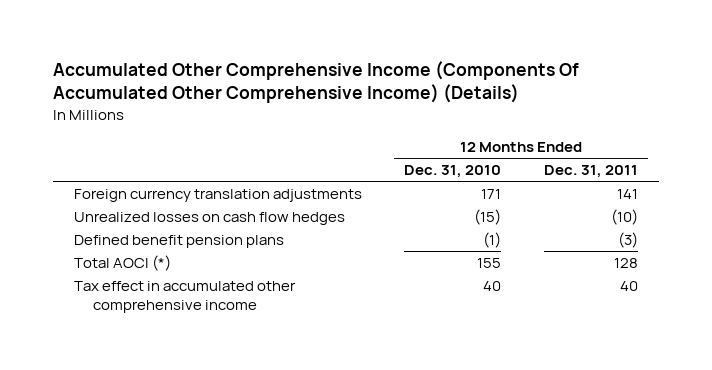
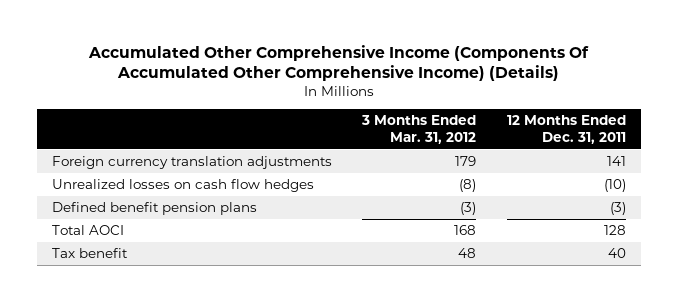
- | 12 Months Ended Dec. 31, 2010 | 12 Months Ended Dec. 31, 2011
+ | 3 Months Ended Mar. 31, 2012 | 12 Months Ended Dec. 31, 2011
- Total AOCI (*) | 155 | 128
- Tax effect in accumulated other comprehensive income | 40 | 40
+ Total AOCI | 168 | 128
+ Tax benefit | 48 | 40

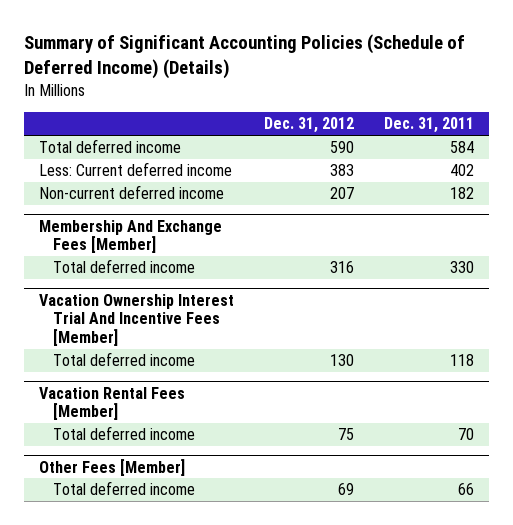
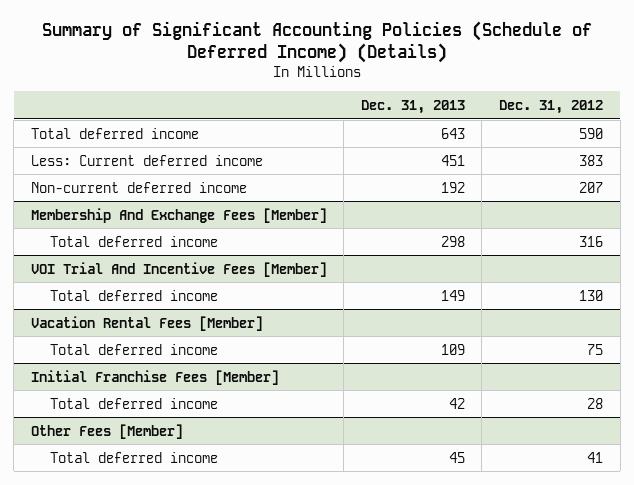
- | Dec. 31, 2012 | Dec. 31, 2011
+ | Dec. 31, 2013 | Dec. 31, 2012
- Vacation Ownership Interest Trial And Incentive Fees [Member]
+ VOI Trial And Incentive Fees [Member]
+ Initial Franchise Fees [Member]
+ Total deferred income | 42 | 28
@ Other Fees [Member]
- Total deferred income | 69 | 66
+ Total deferred income | 45 | 41

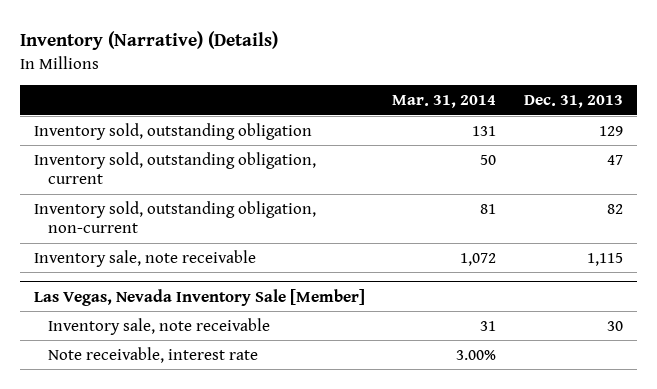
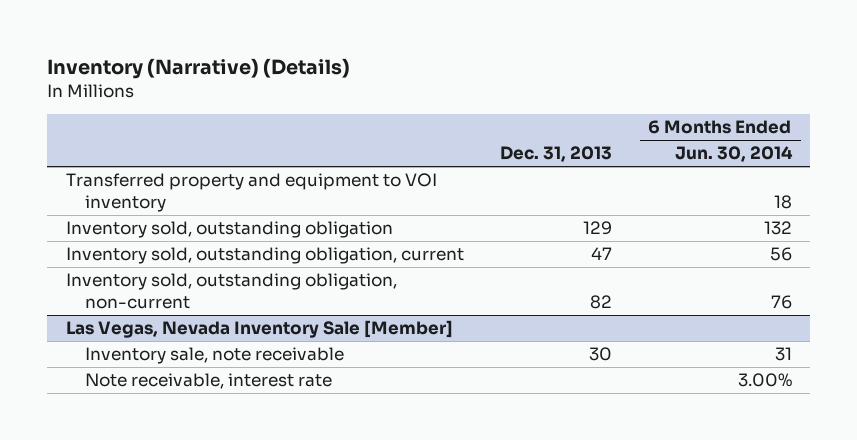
- | Mar. 31, 2014 | Dec. 31, 2013
+ | Dec. 31, 2013 | 6 Months Ended Jun. 30, 2014
+ Transferred property and equipment to VOI inventory | | 18
- Inventory sale, note receivable | 1,072 | 1,115

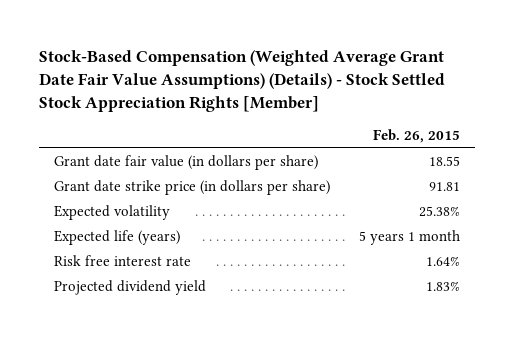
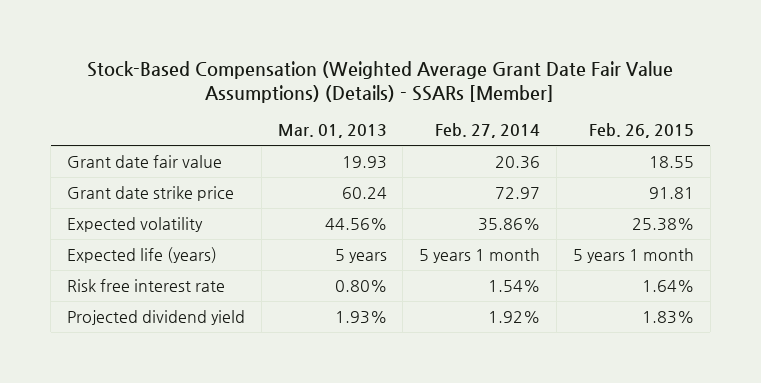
- Stock-Based Compensation (Weighted Average Grant Date Fair Value Assumptions) (Details) - Stock Settled Stock Appreciation Rights [Member]
+ Stock-Based Compensation (Weighted Average Grant Date Fair Value Assumptions) (Details) - SSARs [Member]
- | Feb. 26, 2015
+ | Mar. 01, 2013 | Feb. 27, 2014 | Feb. 26, 2015
- Grant date fair value (in dollars per share) | 18.55
- Grant date strike price (in dollars per share) | 91.81
+ Grant date fair value | 19.93 | 20.36 | 18.55
+ Grant date strike price | 60.24 | 72.97 | 91.81

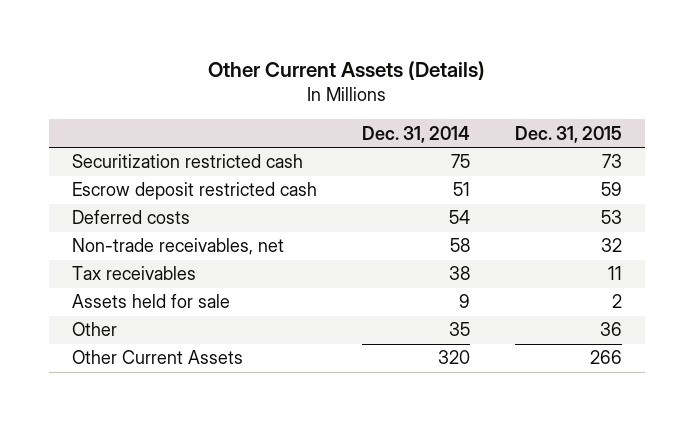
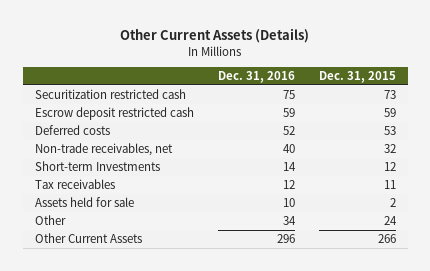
- | Dec. 31, 2014 | Dec. 31, 2015
+ | Dec. 31, 2016 | Dec. 31, 2015
+ Short-term Investments | 14 | 12
- Other | 35 | 36
+ Other | 34 | 24

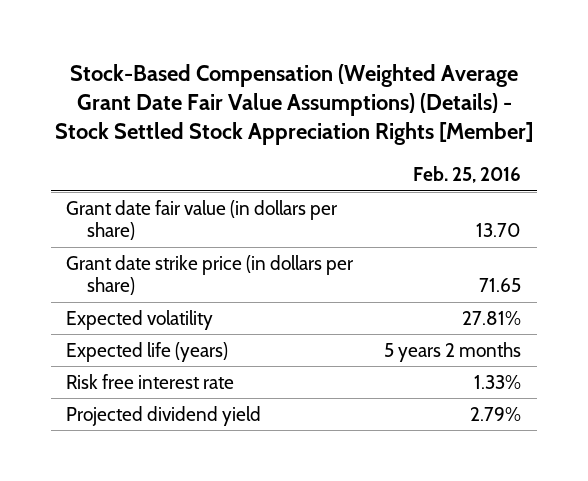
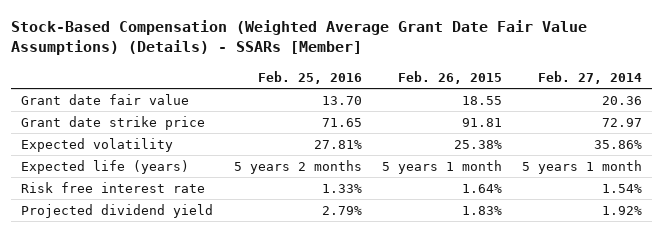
- Stock-Based Compensation (Weighted Average Grant Date Fair Value Assumptions) (Details) - Stock Settled Stock Appreciation Rights [Member]
+ Stock-Based Compensation (Weighted Average Grant Date Fair Value Assumptions) (Details) - SSARs [Member]
- | Feb. 25, 2016
+ | Feb. 25, 2016 | Feb. 26, 2015 | Feb. 27, 2014
- Grant date fair value (in dollars per share) | 13.70
- Grant date strike price (in dollars per share) | 71.65
+ Grant date fair value | 13.70 | 18.55 | 20.36
+ Grant date strike price | 71.65 | 91.81 | 72.97

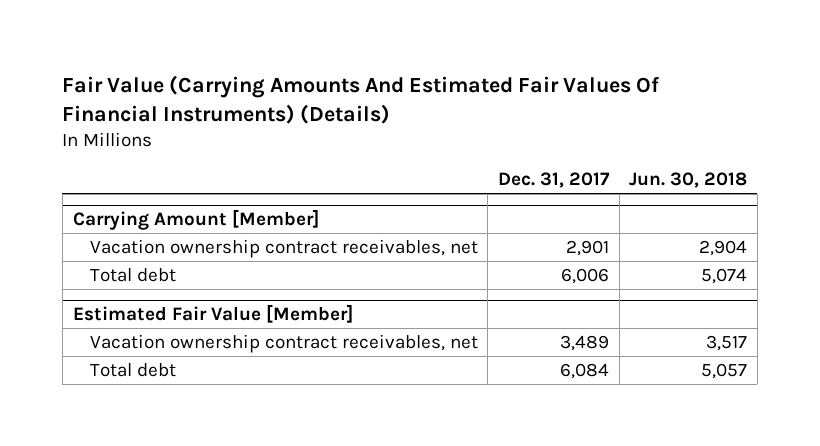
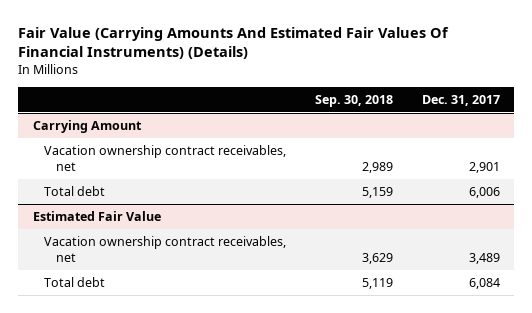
- | Dec. 31, 2017 | Jun. 30, 2018
+ | Sep. 30, 2018 | Dec. 31, 2017
- Carrying Amount [Member]
+ Carrying Amount
- Estimated Fair Value [Member]
+ Estimated Fair Value

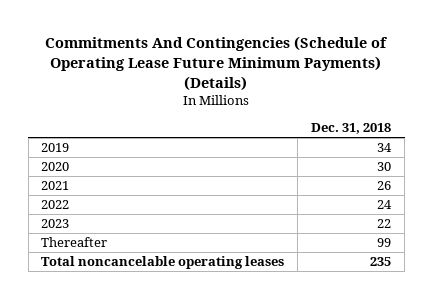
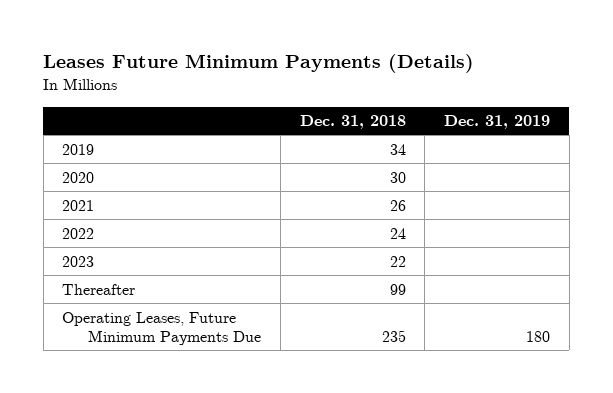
- Commitments And Contingencies (Schedule of Operating Lease Future Minimum Payments) (Details)
+ Leases Future Minimum Payments (Details)
- | Dec. 31, 2018
+ | Dec. 31, 2018 | Dec. 31, 2019
- Total noncancelable operating leases | 235
+ Operating Leases, Future Minimum Payments Due | 235 | 180

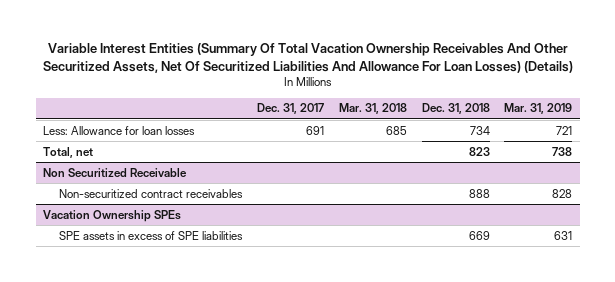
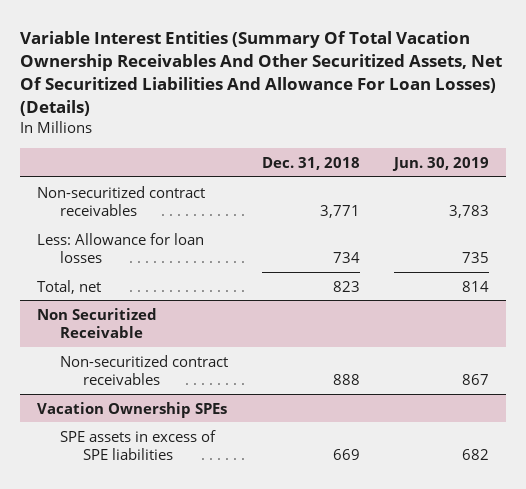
- | Dec. 31, 2017 | Mar. 31, 2018 | Dec. 31, 2018 | Mar. 31, 2019
+ | Dec. 31, 2018 | Jun. 30, 2019
+ Non-securitized contract receivables | 3,771 | 3,783

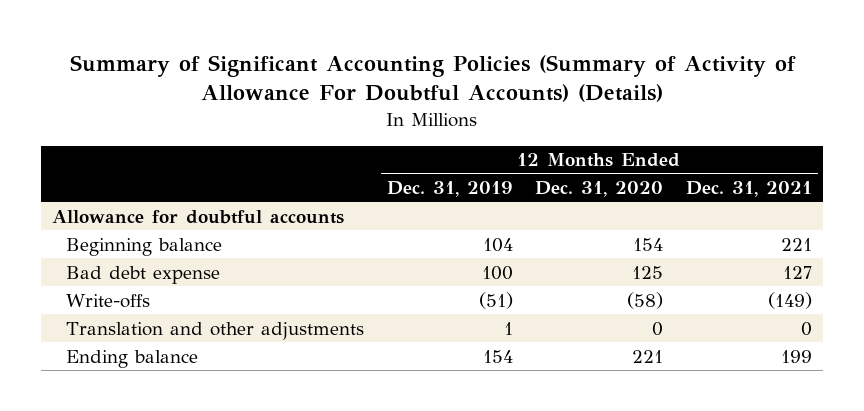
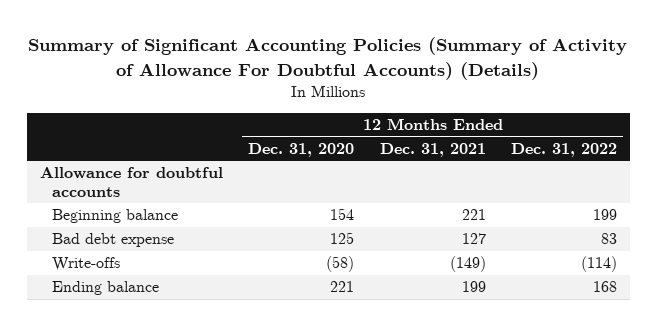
- | 12 Months Ended Dec. 31, 2019 | 12 Months Ended Dec. 31, 2020 | 12 Months Ended Dec. 31, 2021
+ | 12 Months Ended Dec. 31, 2020 | 12 Months Ended Dec. 31, 2021 | 12 Months Ended Dec. 31, 2022
- Translation and other adjustments | 1 | 0 | 0

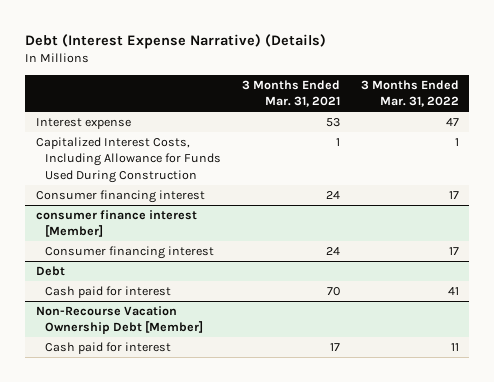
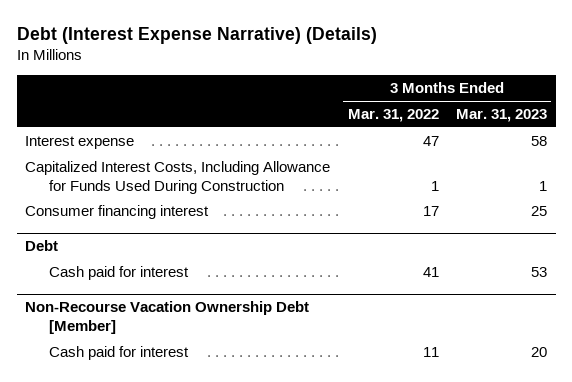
- | 3 Months Ended Mar. 31, 2021 | 3 Months Ended Mar. 31, 2022
+ | 3 Months Ended Mar. 31, 2022 | 3 Months Ended Mar. 31, 2023
- consumer finance interest [Member]
- Consumer financing interest | 24 | 17

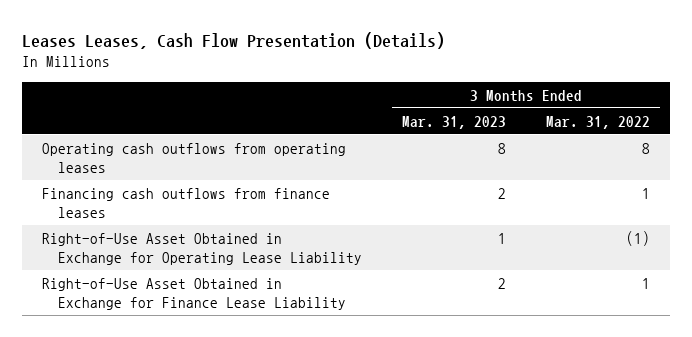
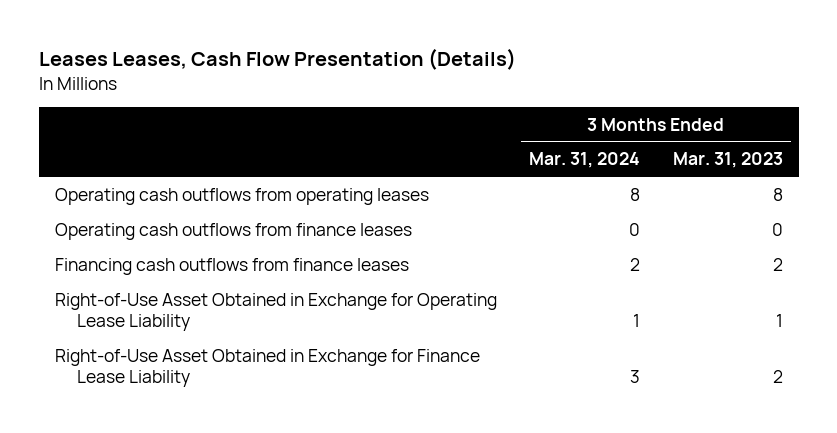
- | 3 Months Ended Mar. 31, 2023 | 3 Months Ended Mar. 31, 2022
+ | 3 Months Ended Mar. 31, 2024 | 3 Months Ended Mar. 31, 2023
+ Operating cash outflows from finance leases | 0 | 0

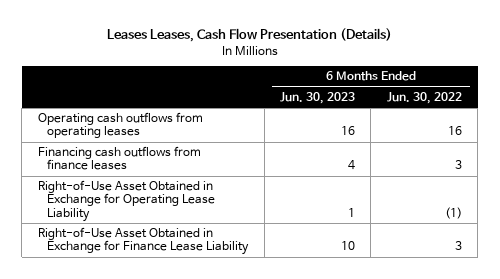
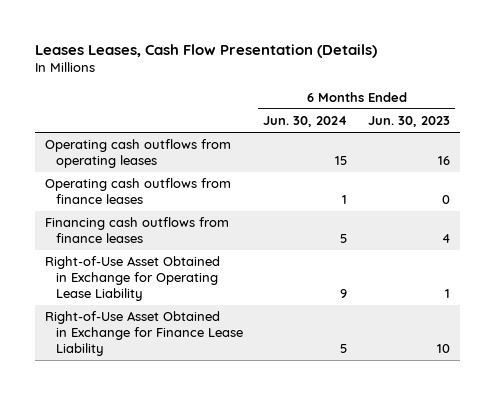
- | 6 Months Ended Jun. 30, 2023 | 6 Months Ended Jun. 30, 2022
+ | 6 Months Ended Jun. 30, 2024 | 6 Months Ended Jun. 30, 2023
+ Operating cash outflows from finance leases | 1 | 0

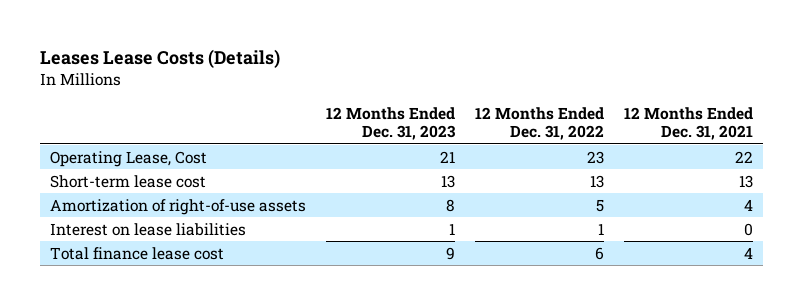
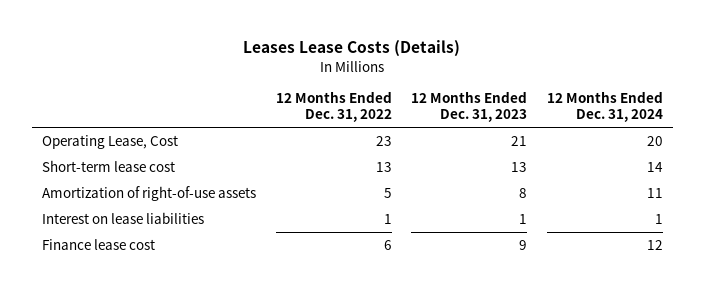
- | 12 Months Ended Dec. 31, 2023 | 12 Months Ended Dec. 31, 2022 | 12 Months Ended Dec. 31, 2021
+ | 12 Months Ended Dec. 31, 2022 | 12 Months Ended Dec. 31, 2023 | 12 Months Ended Dec. 31, 2024
- Total finance lease cost | 9 | 6 | 4
+ Finance lease cost | 6 | 9 | 12

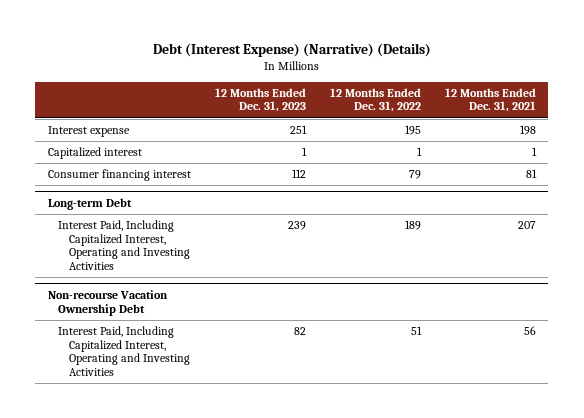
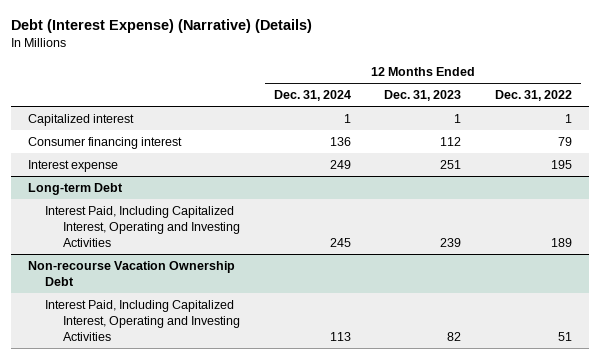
- | 12 Months Ended Dec. 31, 2023 | 12 Months Ended Dec. 31, 2022 | 12 Months Ended Dec. 31, 2021
+ | 12 Months Ended Dec. 31, 2024 | 12 Months Ended Dec. 31, 2023 | 12 Months Ended Dec. 31, 2022
moved down: Interest expense | 249 | 251 | 195

